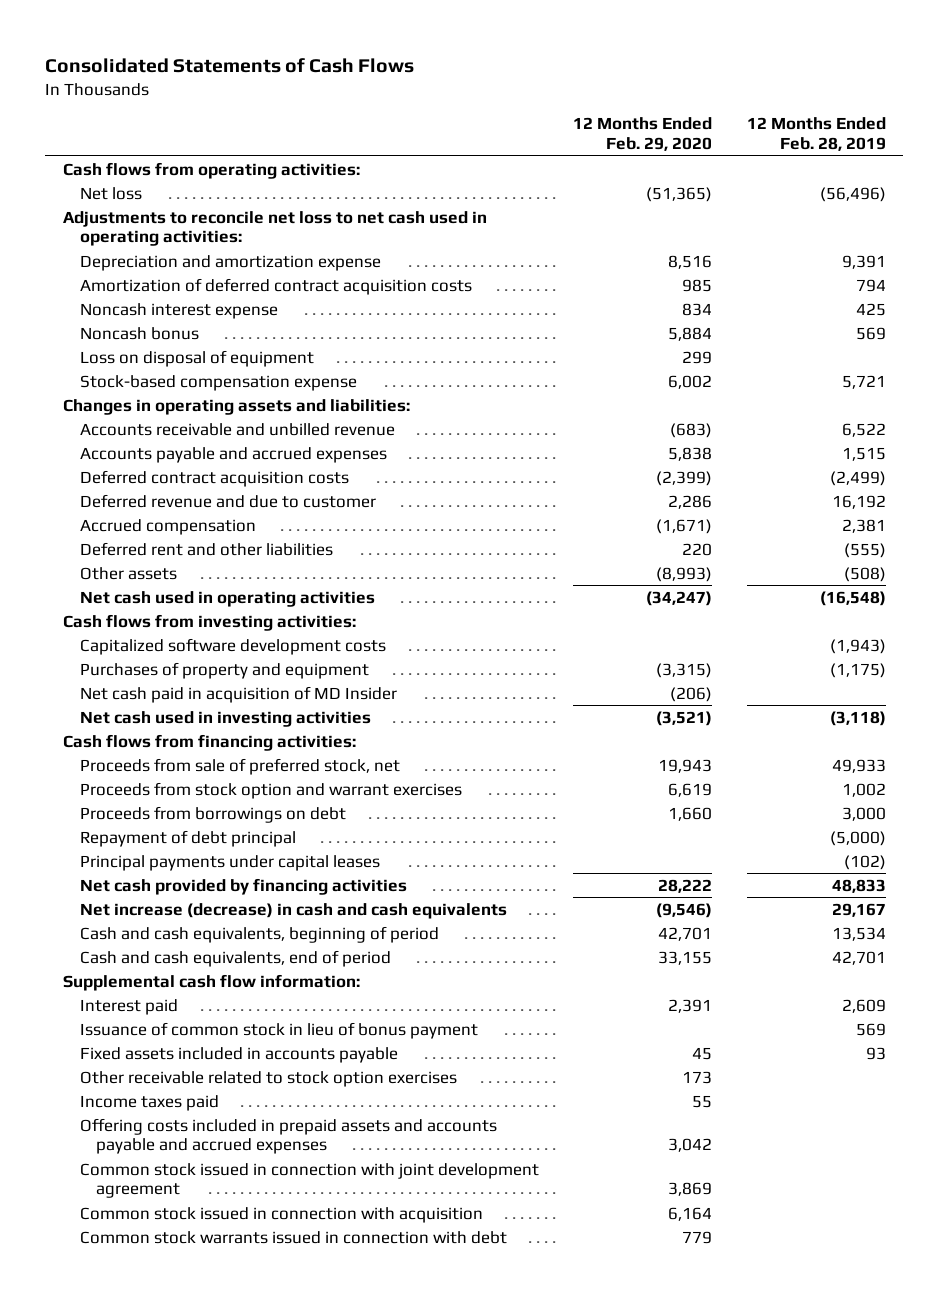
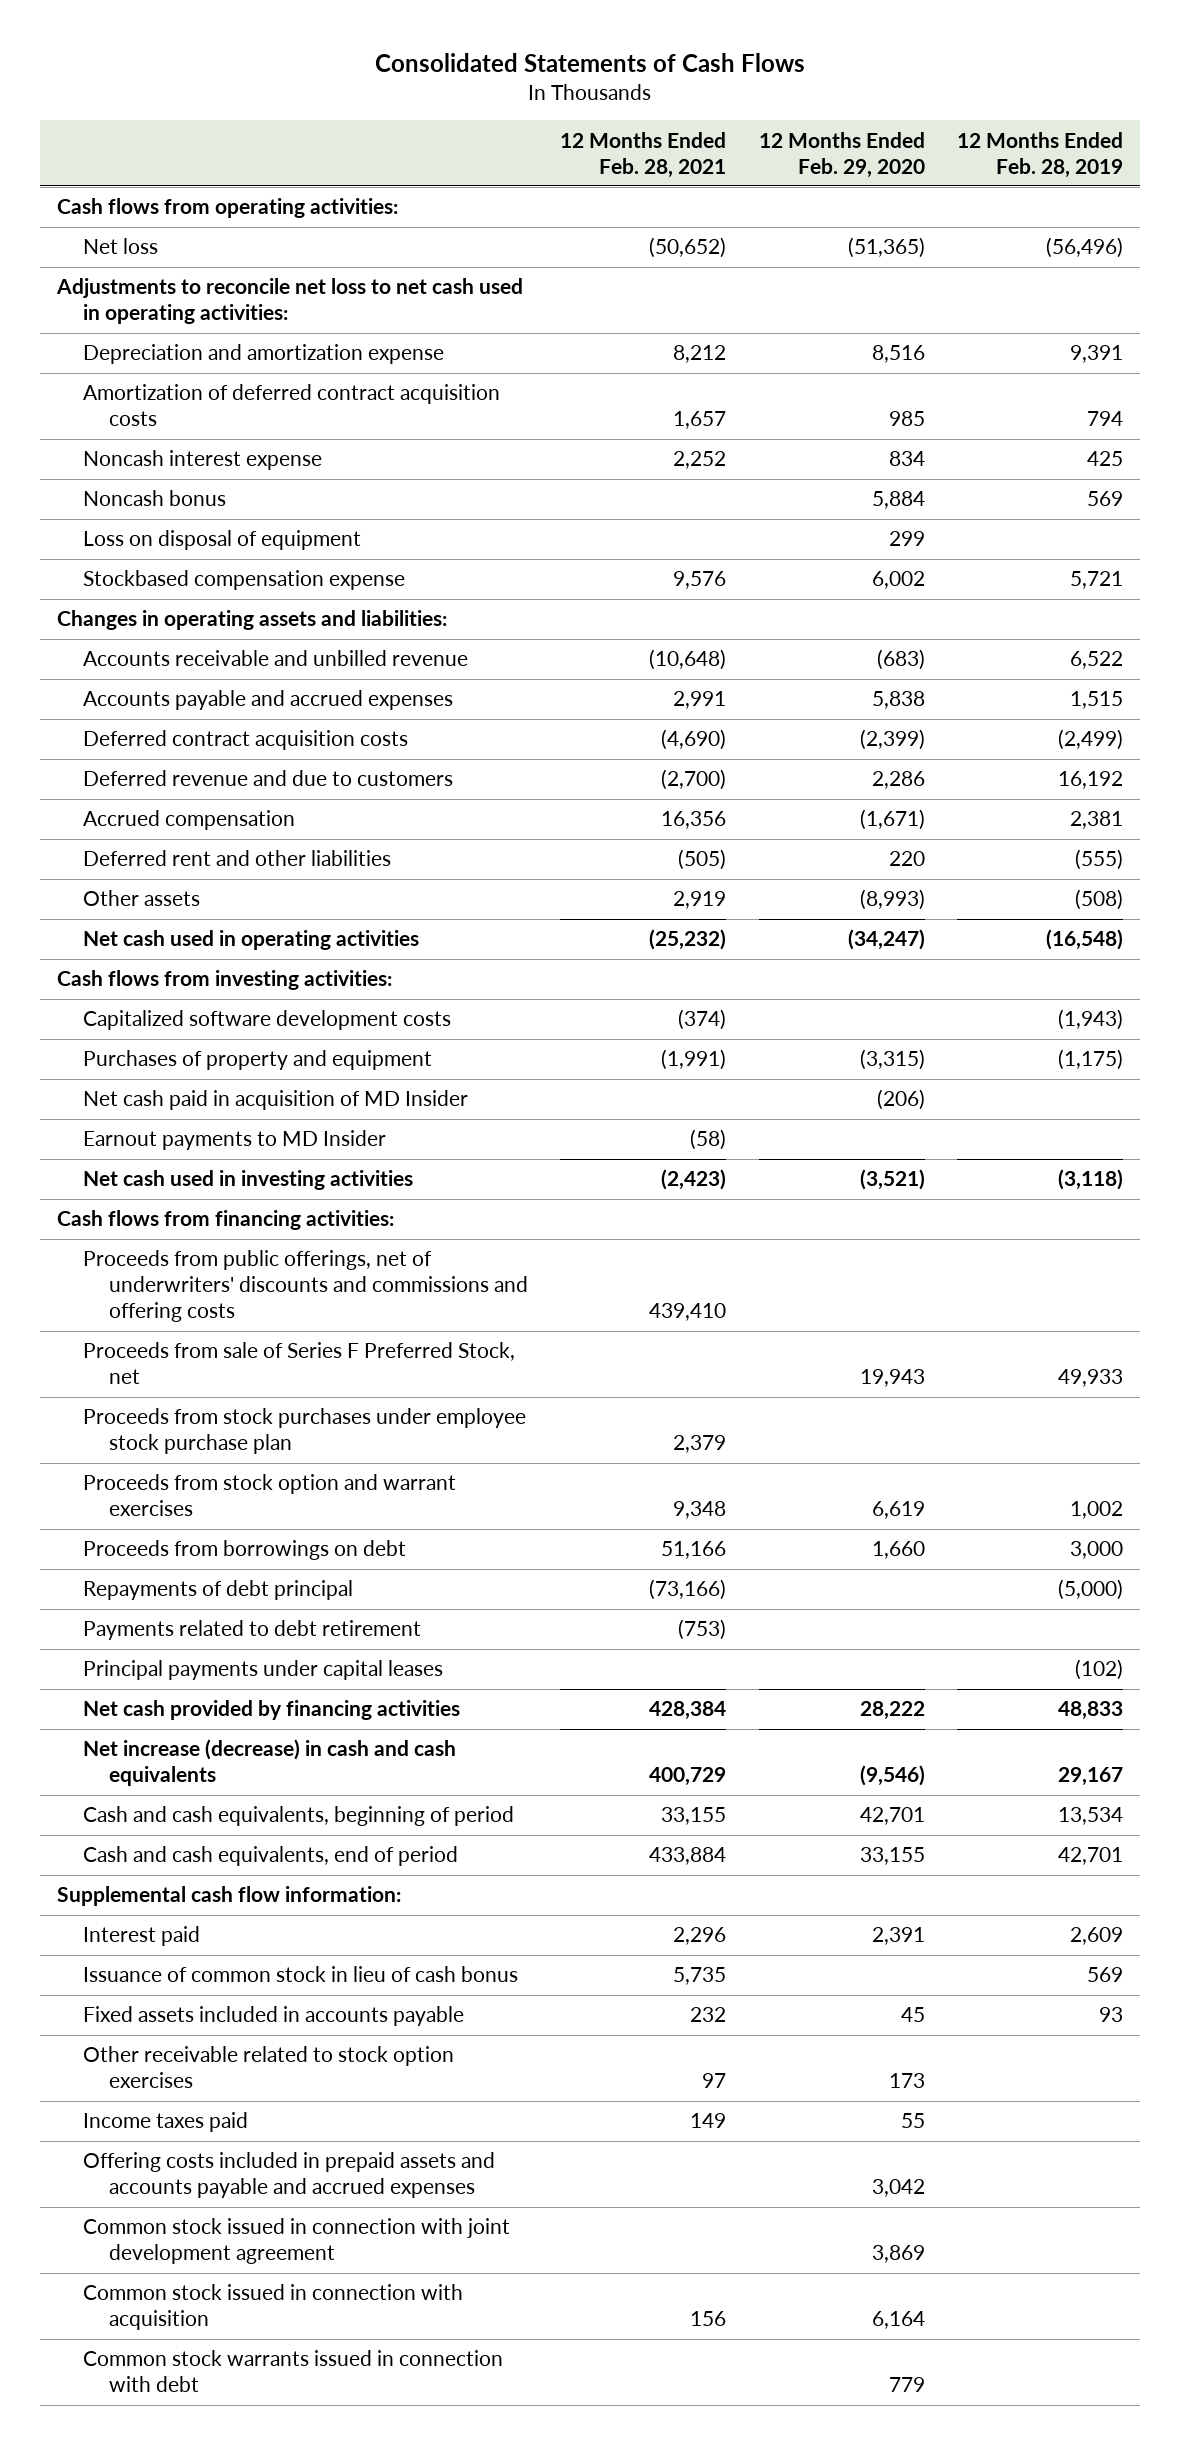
- | 12 Months Ended Feb. 29, 2020 | 12 Months Ended Feb. 28, 2019
+ | 12 Months Ended Feb. 28, 2021 | 12 Months Ended Feb. 29, 2020 | 12 Months Ended Feb. 28, 2019
- Stock-based compensation expense | 6,002 | 5,721
+ Stockbased compensation expense | 9,576 | 6,002 | 5,721
- Deferred revenue and due to customer | 2,286 | 16,192
+ Deferred revenue and due to customers | (2,700) | 2,286 | 16,192
+ Earnout payments to MD Insider | (58) | |
- Proceeds from sale of preferred stock, net | 19,943 | 49,933
+ Proceeds from public offerings, net of underwriters' discounts and commissions and offering costs | 439,410 | |
+ Proceeds from sale of Series F Preferred Stock, net | | 19,943 | 49,933
+ Proceeds from stock purchases under employee stock purchase plan | 2,379 | |
- Repayment of debt principal | | (5,000)
+ Repayments of debt principal | (73,166) | | (5,000)
+ Payments related to debt retirement | (753) | |
- Issuance of common stock in lieu of bonus payment | | 569
+ Issuance of common stock in lieu of cash bonus | 5,735 | | 569

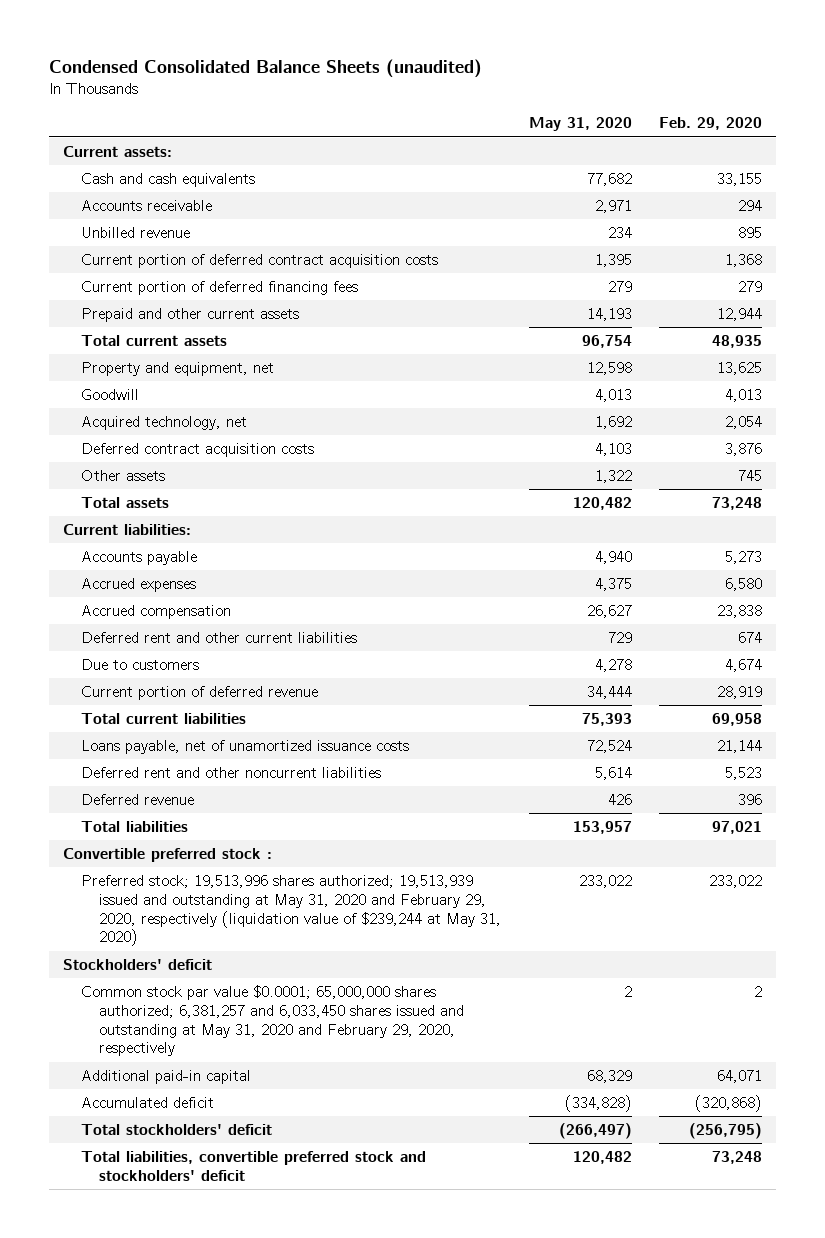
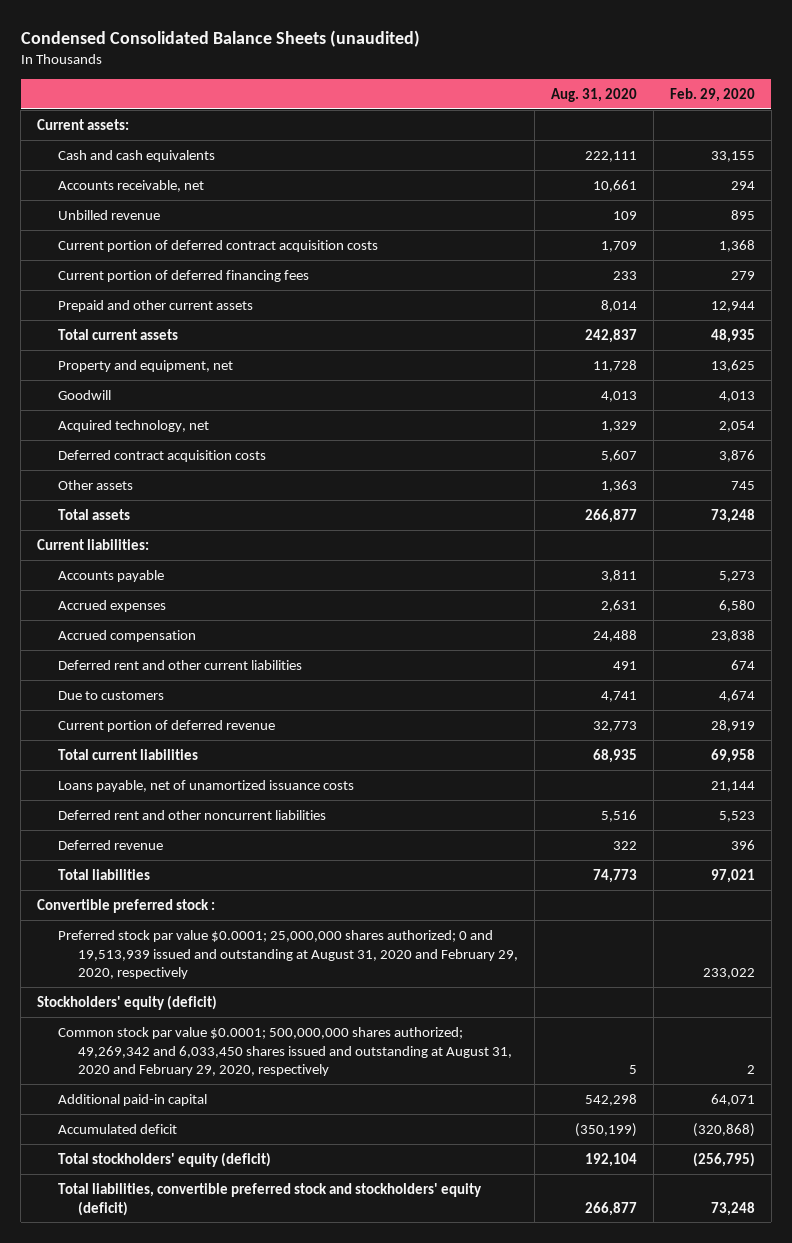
- | May 31, 2020 | Feb. 29, 2020
+ | Aug. 31, 2020 | Feb. 29, 2020
- Accounts receivable | 2,971 | 294
+ Accounts receivable, net | 10,661 | 294
- Preferred stock; 19,513,996 shares authorized; 19,513,939 issued and outstanding at May 31, 2020 and February 29, 2020, respectively (liquidation value of $239,244 at May 31, 2020) | 233,022 | 233,022
- Stockholders' deficit
- Common stock par value $0.0001; 65,000,000 shares authorized; 6,381,257 and 6,033,450 shares issued and outstanding at May 31, 2020 and February 29, 2020, respectively | 2 | 2
+ Preferred stock par value $0.0001; 25,000,000 shares authorized; 0 and 19,513,939 issued and outstanding at August 31, 2020 and February 29, 2020, respectively | | 233,022
+ Stockholders' equity (deficit)
+ Common stock par value $0.0001; 500,000,000 shares authorized; 49,269,342 and 6,033,450 shares issued and outstanding at August 31, 2020 and February 29, 2020, respectively | 5 | 2
- Total stockholders' deficit | (266,497) | (256,795)
- Total liabilities, convertible preferred stock and stockholders' deficit | 120,482 | 73,248
+ Total stockholders' equity (deficit) | 192,104 | (256,795)
+ Total liabilities, convertible preferred stock and stockholders' equity (deficit) | 266,877 | 73,248

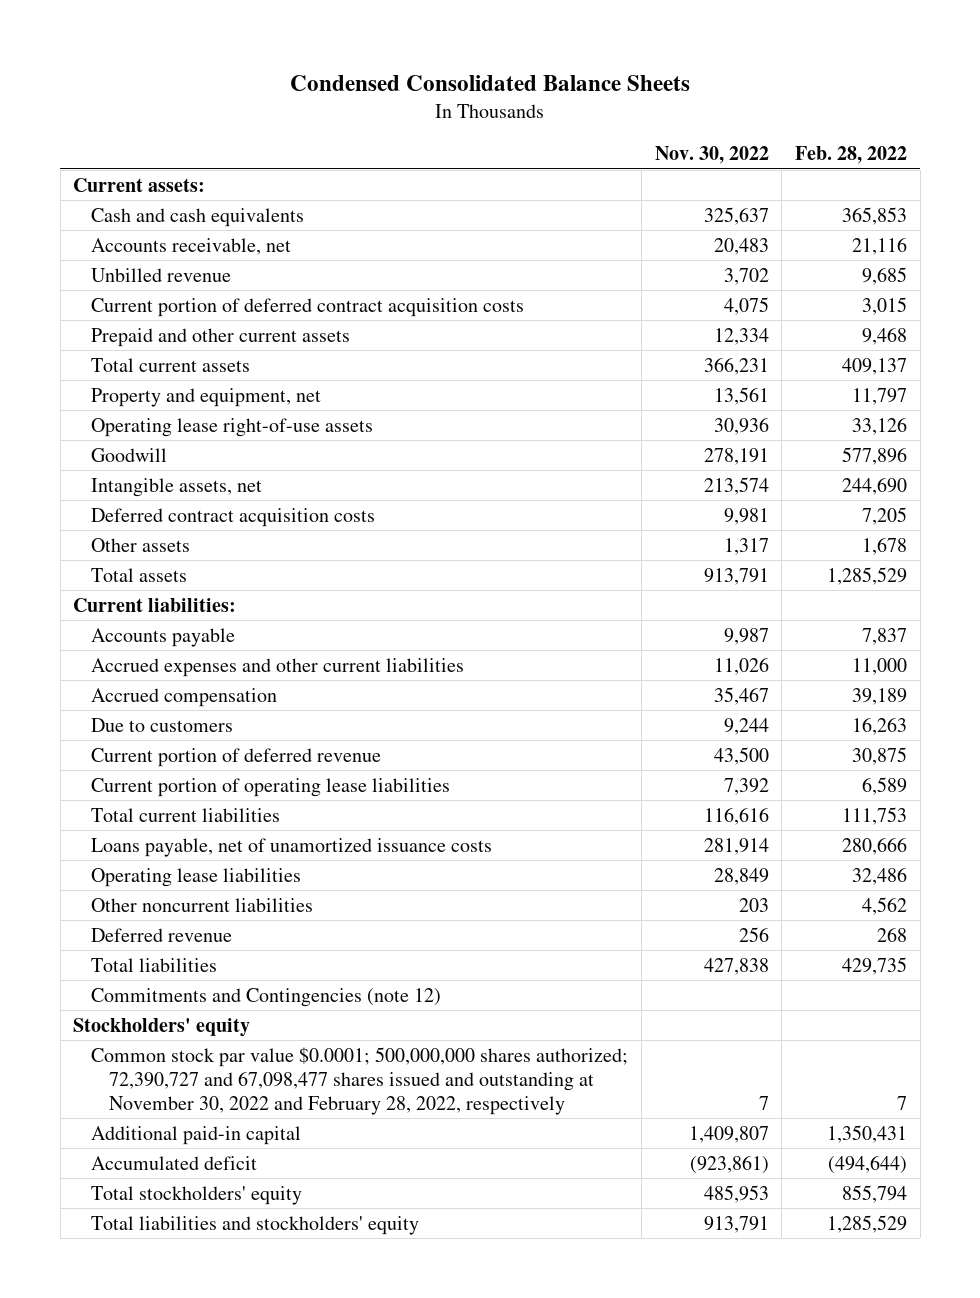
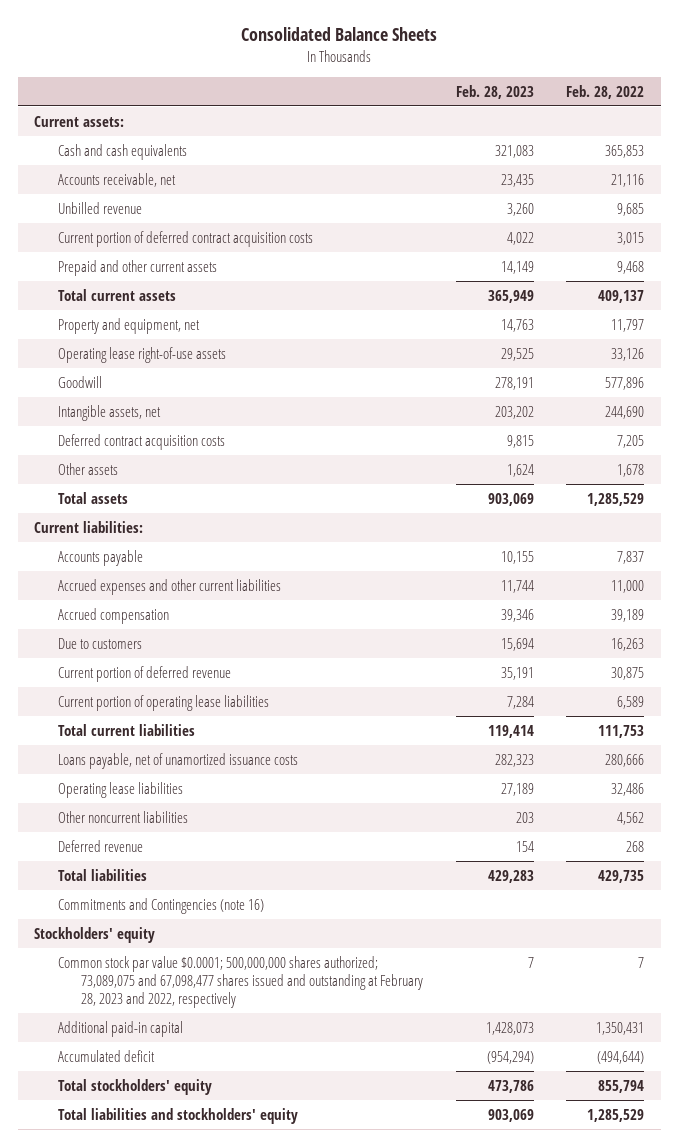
- Condensed Consolidated Balance Sheets
+ Consolidated Balance Sheets
- | Nov. 30, 2022 | Feb. 28, 2022
+ | Feb. 28, 2023 | Feb. 28, 2022
- Commitments and Contingencies (note 12)
+ Commitments and Contingencies (note 16)
- Common stock par value $0.0001; 500,000,000 shares authorized; 72,390,727 and 67,098,477 shares issued and outstanding at November 30, 2022 and February 28, 2022, respectively | 7 | 7
+ Common stock par value $0.0001; 500,000,000 shares authorized; 73,089,075 and 67,098,477 shares issued and outstanding at February 28, 2023 and 2022, respectively | 7 | 7

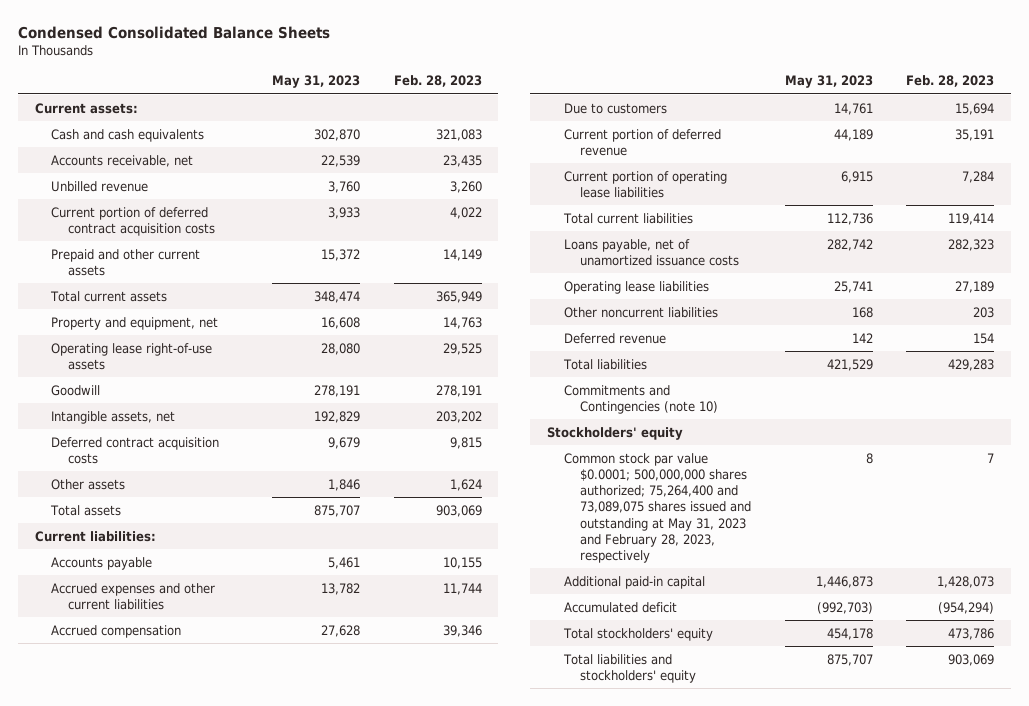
- Consolidated Balance Sheets
+ Condensed Consolidated Balance Sheets
- | Feb. 28, 2023 | Feb. 28, 2022
+ | May 31, 2023 | Feb. 28, 2023
- Commitments and Contingencies (note 16)
+ Commitments and Contingencies (note 10)
- Common stock par value $0.0001; 500,000,000 shares authorized; 73,089,075 and 67,098,477 shares issued and outstanding at February 28, 2023 and 2022, respectively | 7 | 7
+ Common stock par value $0.0001; 500,000,000 shares authorized; 75,264,400 and 73,089,075 shares issued and outstanding at May 31, 2023 and February 28, 2023, respectively | 8 | 7

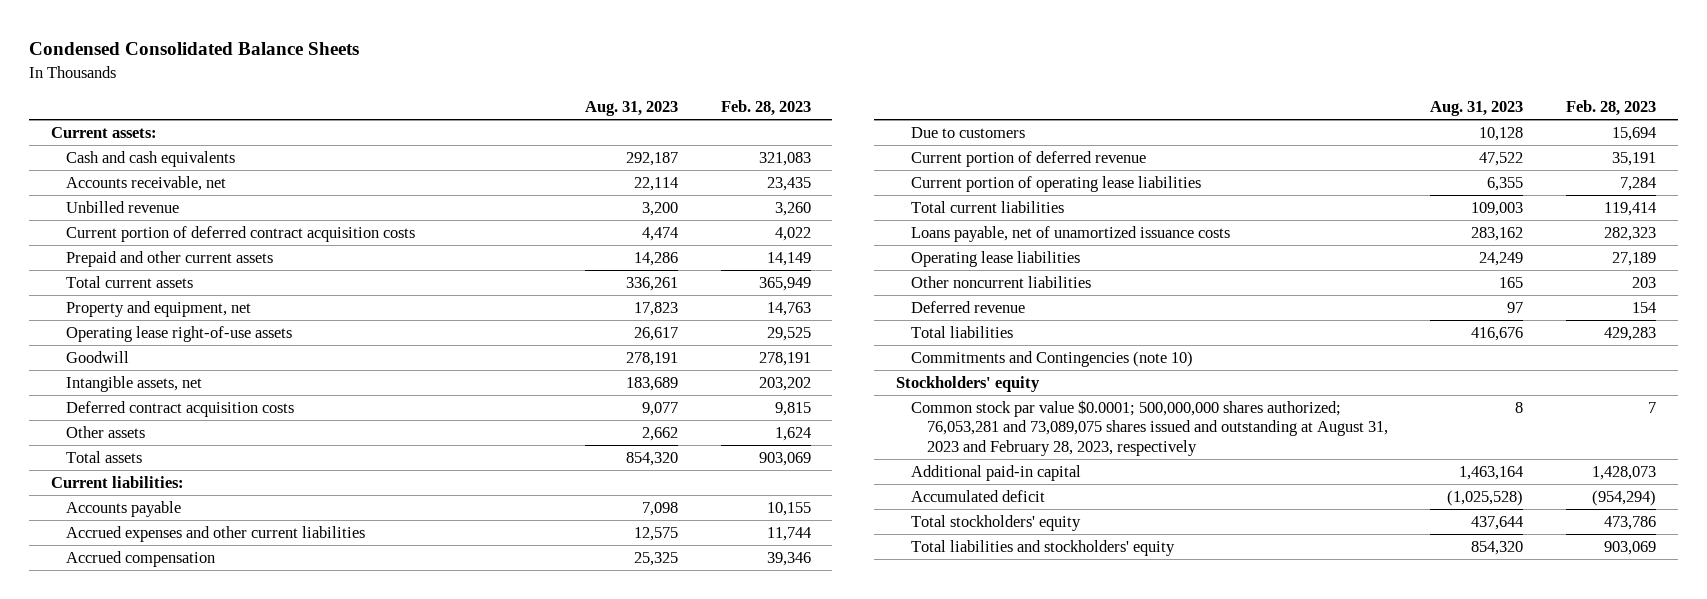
- | May 31, 2023 | Feb. 28, 2023
+ | Aug. 31, 2023 | Feb. 28, 2023
- Common stock par value $0.0001; 500,000,000 shares authorized; 75,264,400 and 73,089,075 shares issued and outstanding at May 31, 2023 and February 28, 2023, respectively | 8 | 7
+ Common stock par value $0.0001; 500,000,000 shares authorized; 76,053,281 and 73,089,075 shares issued and outstanding at August 31, 2023 and February 28, 2023, respectively | 8 | 7

